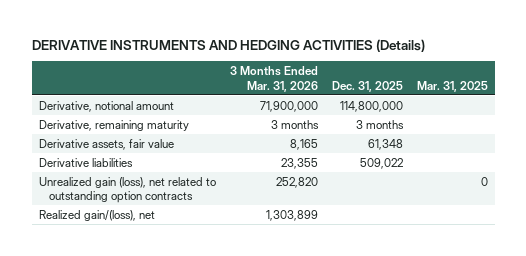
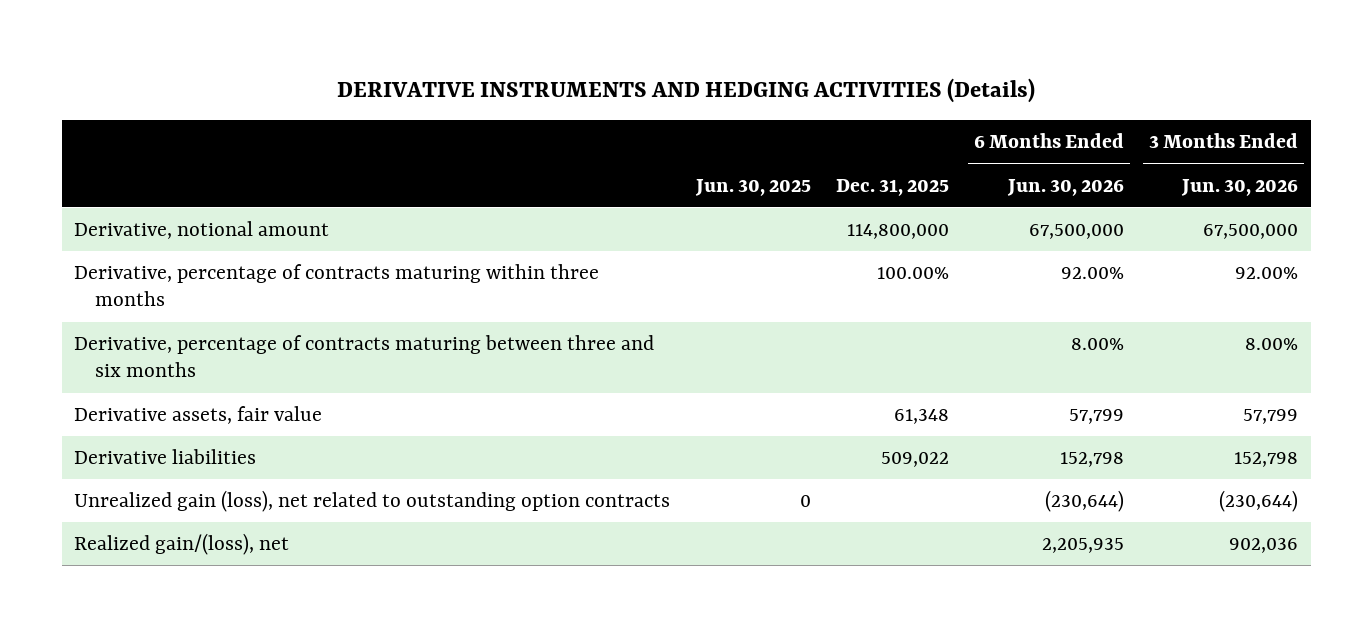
- | 3 Months Ended Mar. 31, 2026 | Dec. 31, 2025 | Mar. 31, 2025
+ | Jun. 30, 2025 | Dec. 31, 2025 | 6 Months Ended Jun. 30, 2026 | 3 Months Ended Jun. 30, 2026
- Derivative, remaining maturity | 3 months | 3 months |
+ Derivative, percentage of contracts maturing within three months | | 100.00% | 92.00% | 92.00%
+ Derivative, percentage of contracts maturing between three and six months | | | 8.00% | 8.00%

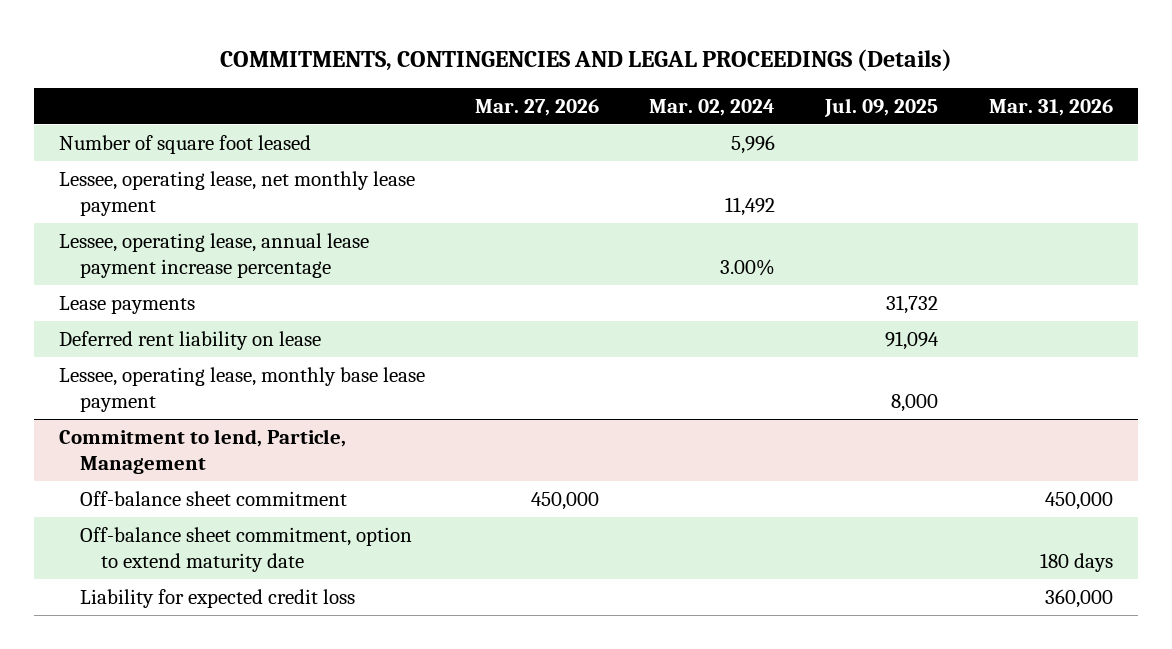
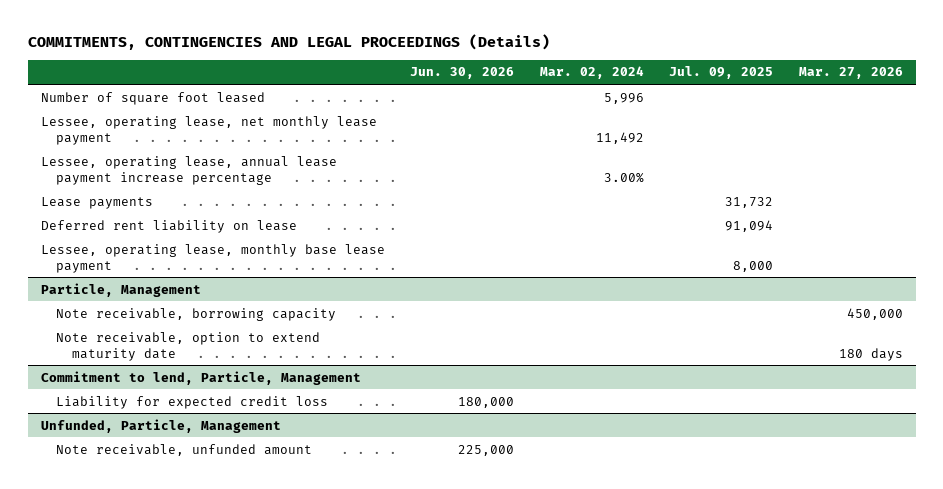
- | Mar. 27, 2026 | Mar. 02, 2024 | Jul. 09, 2025 | Mar. 31, 2026
+ | Jun. 30, 2026 | Mar. 02, 2024 | Jul. 09, 2025 | Mar. 27, 2026
+ Particle, Management
+ Note receivable, borrowing capacity | | | | 450,000
+ Note receivable, option to extend maturity date | | | | 180 days
@ Commitment to lend, Particle, Management
- Off-balance sheet commitment | 450,000 | | | 450,000
- Off-balance sheet commitment, option to extend maturity date | | | | 180 days
+ Unfunded, Particle, Management
+ Note receivable, unfunded amount | 225,000 | | |

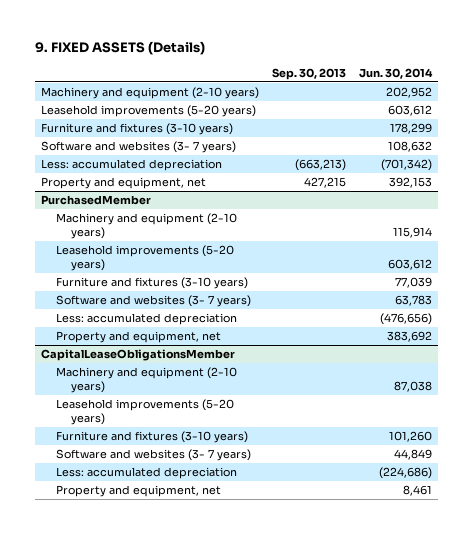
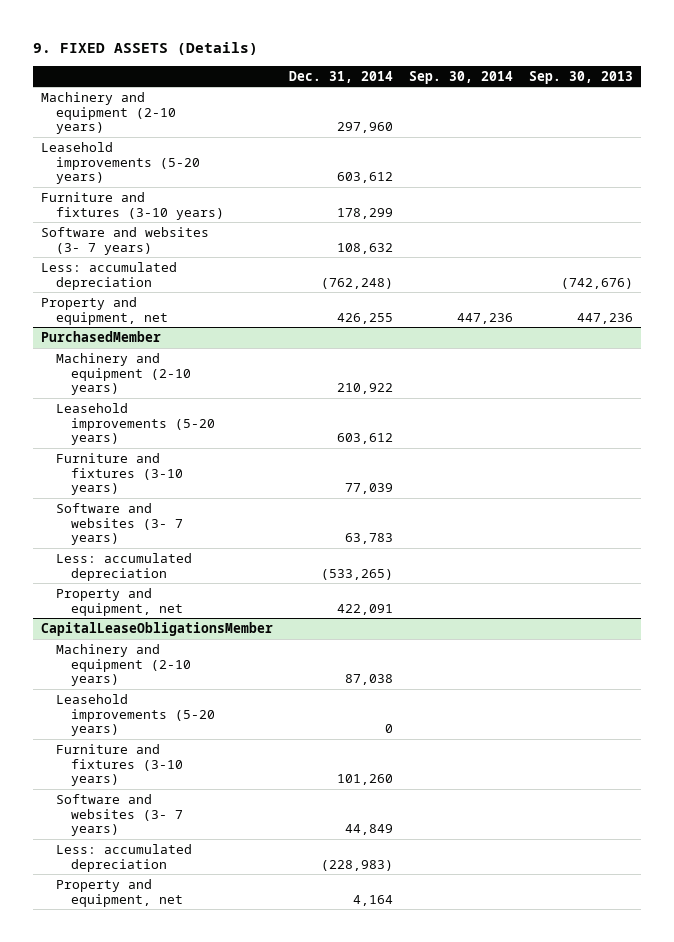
- | Sep. 30, 2013 | Jun. 30, 2014
+ | Dec. 31, 2014 | Sep. 30, 2014 | Sep. 30, 2013
- Less: accumulated depreciation | (663,213) | (701,342)
- Property and equipment, net | 427,215 | 392,153
+ Less: accumulated depreciation | (762,248) | | (742,676)
+ Property and equipment, net | 426,255 | 447,236 | 447,236

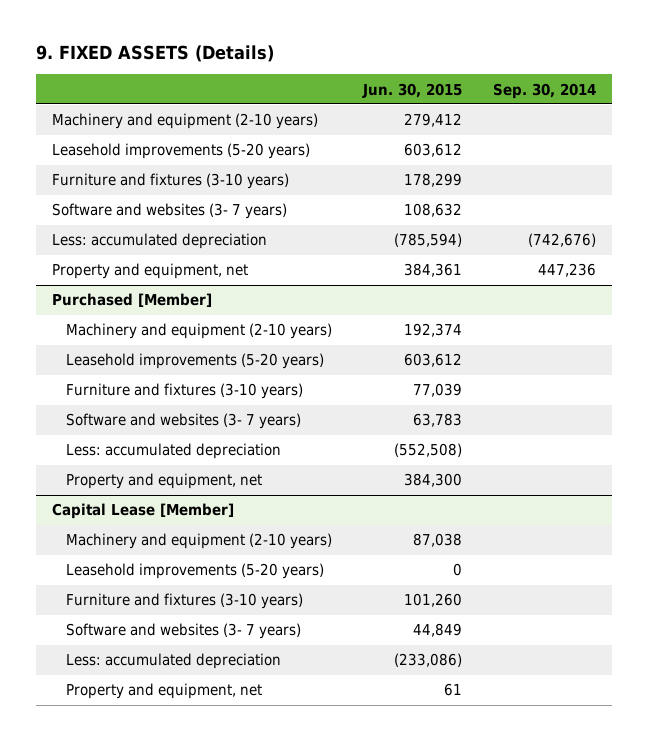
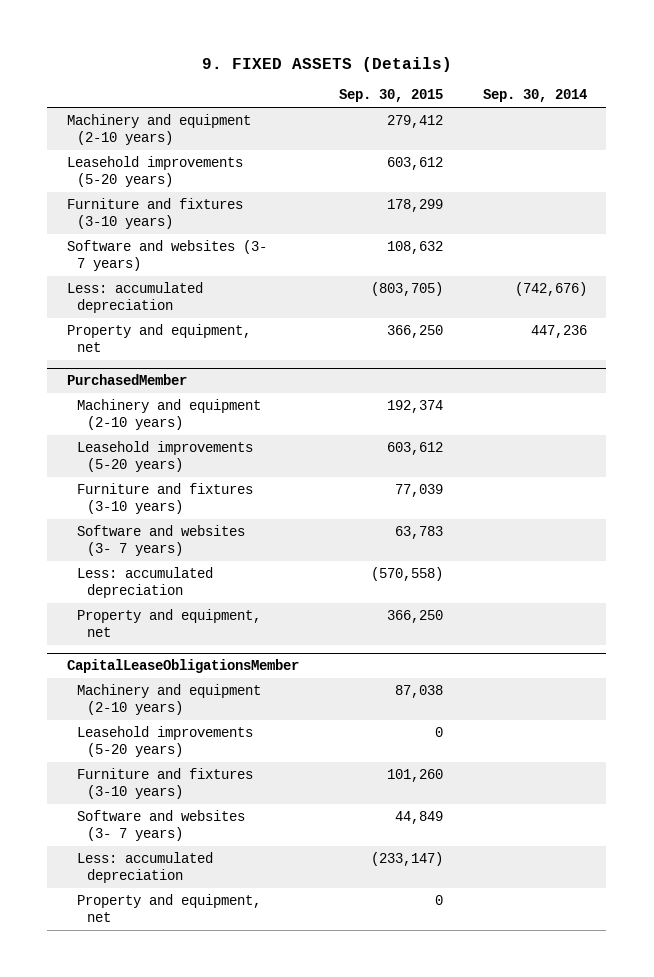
- | Jun. 30, 2015 | Sep. 30, 2014
+ | Sep. 30, 2015 | Sep. 30, 2014
- Purchased [Member]
+ PurchasedMember
- Capital Lease [Member]
+ CapitalLeaseObligationsMember

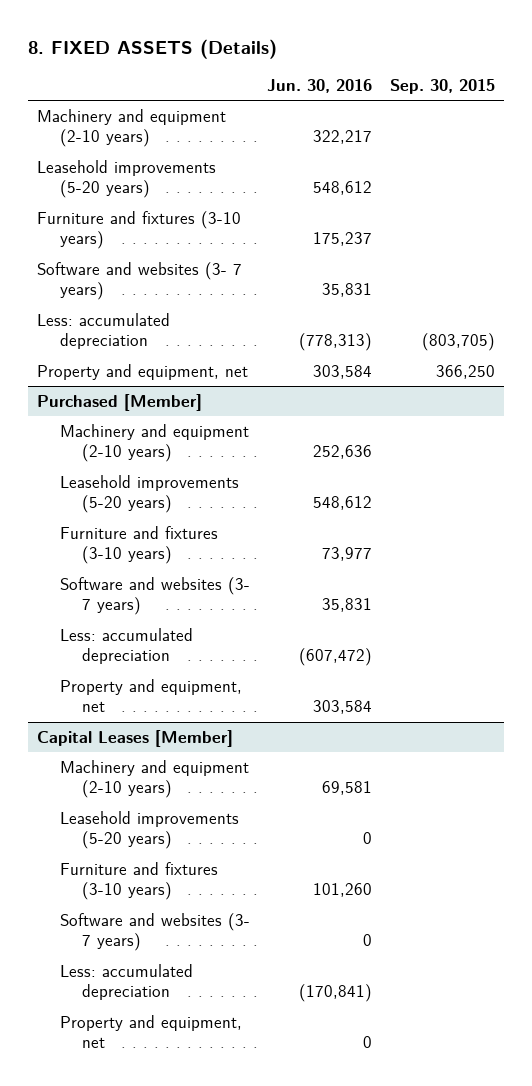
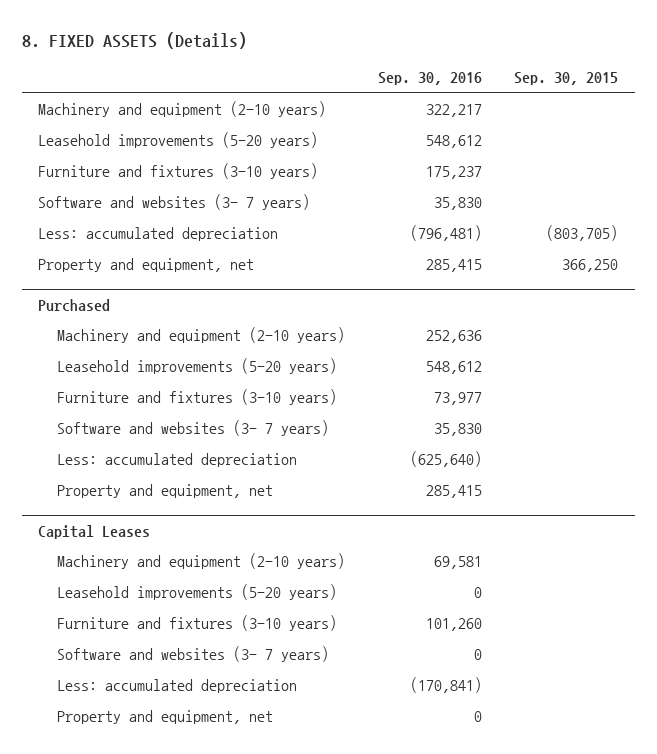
- | Jun. 30, 2016 | Sep. 30, 2015
+ | Sep. 30, 2016 | Sep. 30, 2015
- Purchased [Member]
+ Purchased
- Capital Leases [Member]
+ Capital Leases

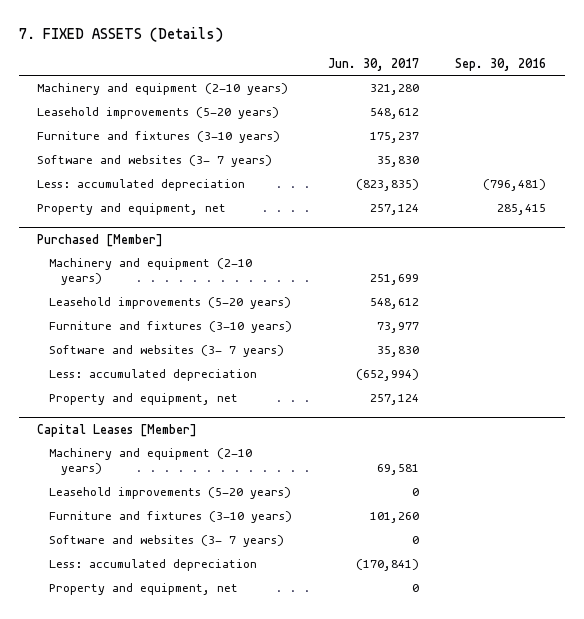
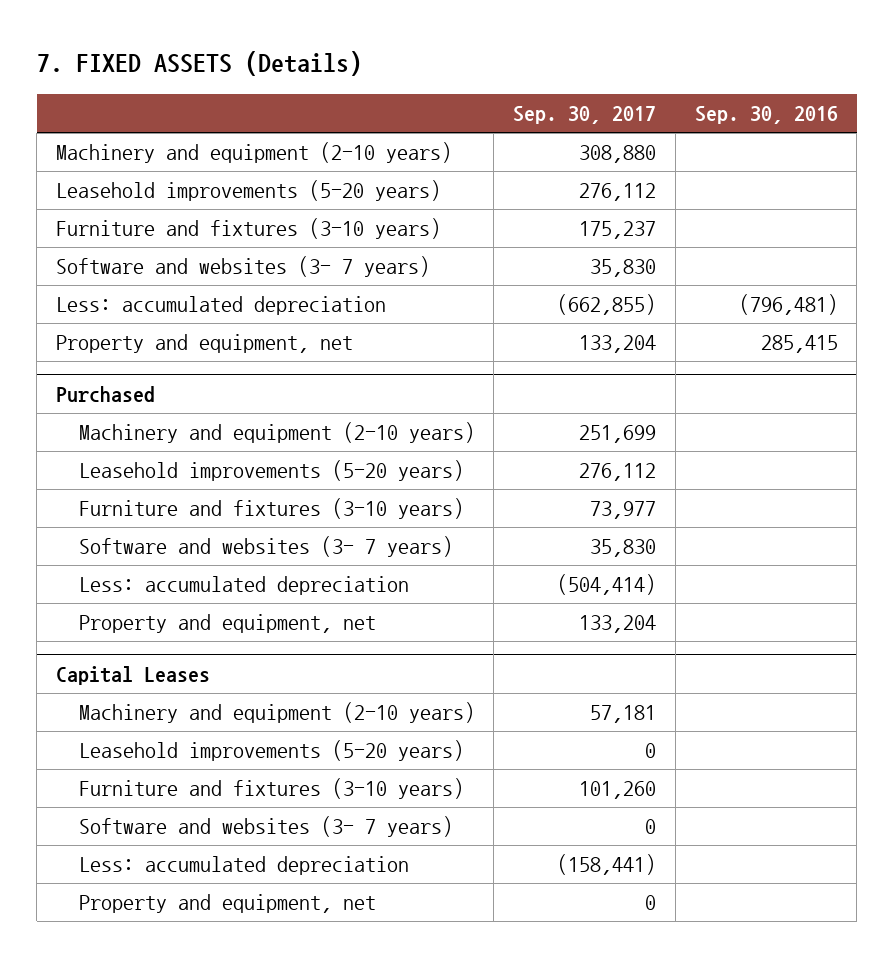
- | Jun. 30, 2017 | Sep. 30, 2016
+ | Sep. 30, 2017 | Sep. 30, 2016
- Purchased [Member]
+ Purchased
- Capital Leases [Member]
+ Capital Leases

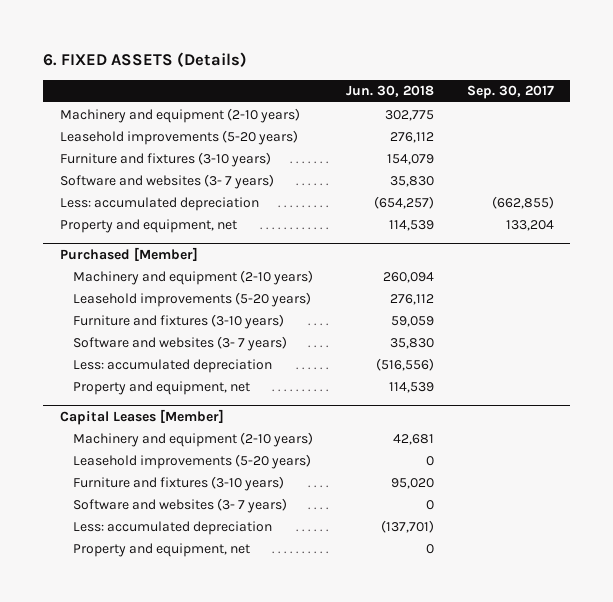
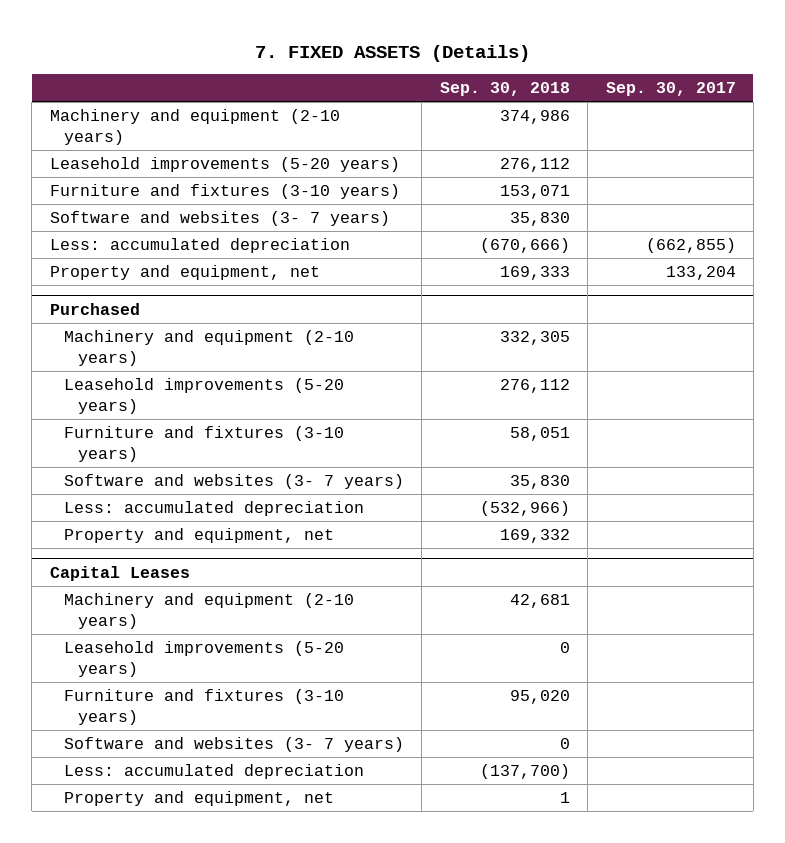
- 6. FIXED ASSETS (Details)
+ 7. FIXED ASSETS (Details)
- | Jun. 30, 2018 | Sep. 30, 2017
+ | Sep. 30, 2018 | Sep. 30, 2017
- Purchased [Member]
+ Purchased
- Capital Leases [Member]
+ Capital Leases

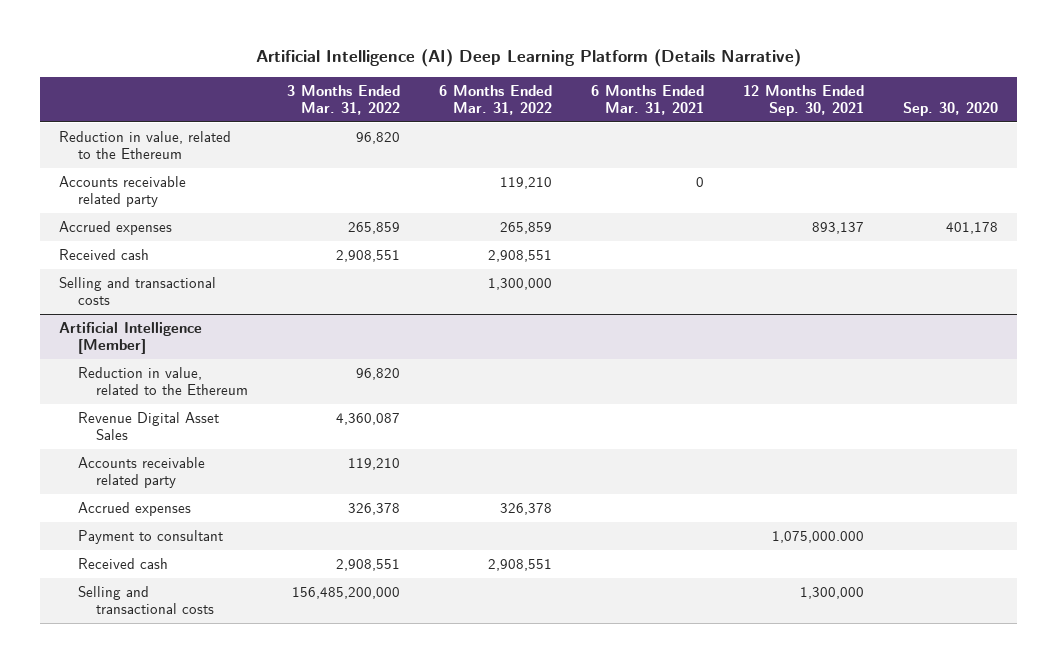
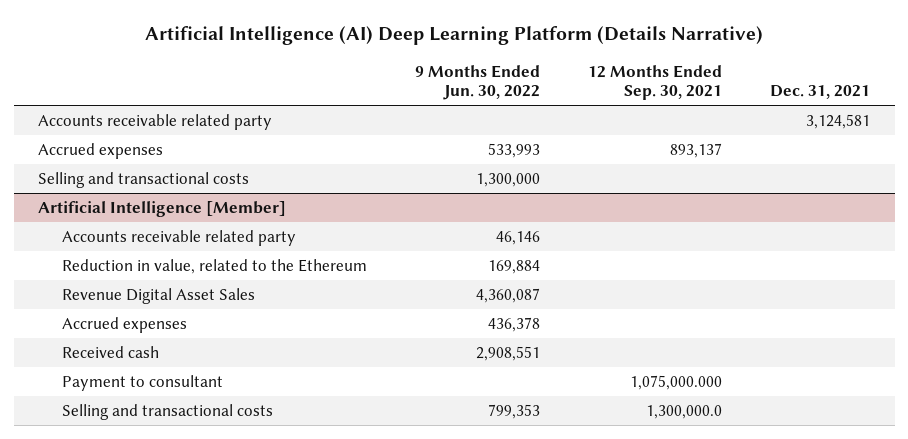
- | 3 Months Ended Mar. 31, 2022 | 6 Months Ended Mar. 31, 2022 | 6 Months Ended Mar. 31, 2021 | 12 Months Ended Sep. 30, 2021 | Sep. 30, 2020
+ | 9 Months Ended Jun. 30, 2022 | 12 Months Ended Sep. 30, 2021 | Dec. 31, 2021
- Reduction in value, related to the Ethereum | 96,820 | | | |
- Received cash | 2,908,551 | 2,908,551 | | |
@ Artificial Intelligence [Member]
moved up: Accounts receivable related party | 46,146 | |
- Selling and transactional costs | 156,485,200,000 | | | 1,300,000 |
moved down: Payment to consultant | | 1,075,000.000 |
+ Selling and transactional costs | 799,353 | 1,300,000.0 |

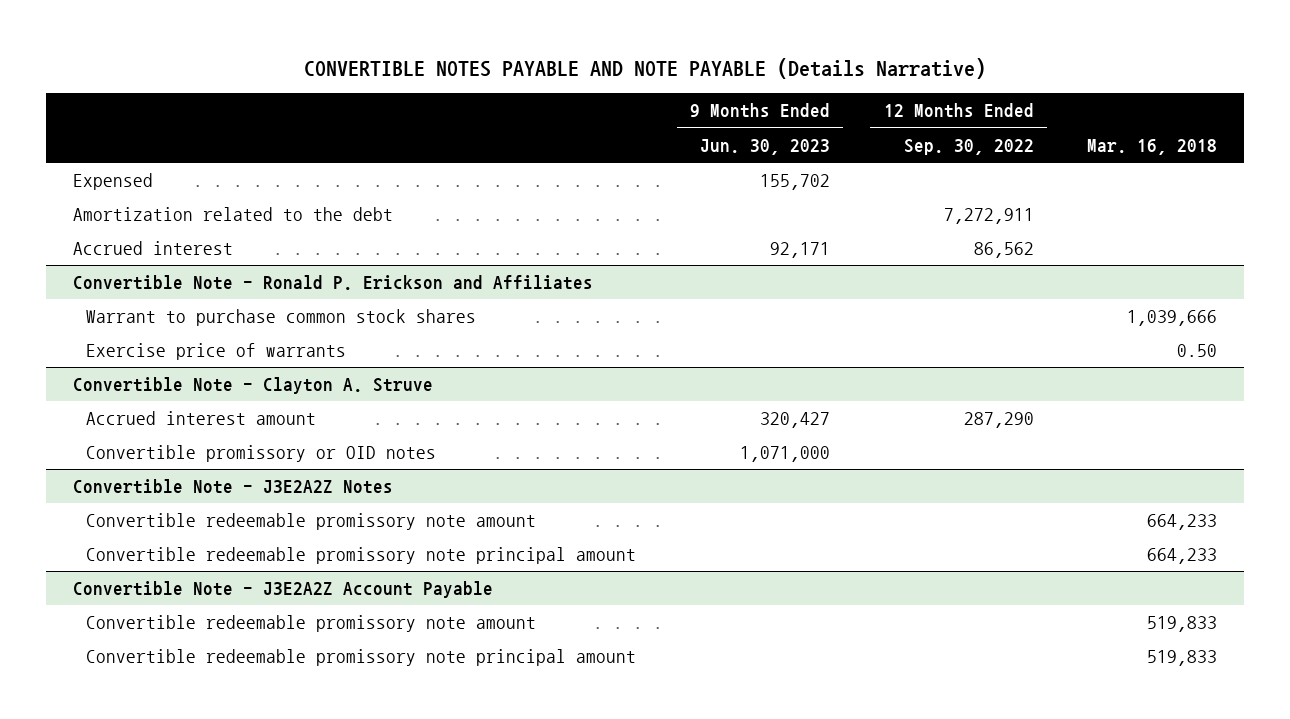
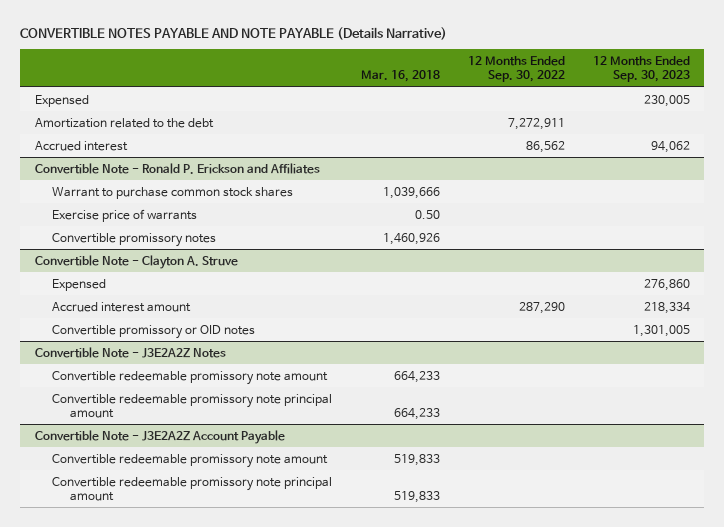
- | 9 Months Ended Jun. 30, 2023 | 12 Months Ended Sep. 30, 2022 | Mar. 16, 2018
+ | Mar. 16, 2018 | 12 Months Ended Sep. 30, 2022 | 12 Months Ended Sep. 30, 2023
@ Convertible Note - Ronald P. Erickson and Affiliates
+ Convertible promissory notes | 1,460,926 | |
@ Convertible Note - Clayton A. Struve
+ Expensed | | | 276,860

